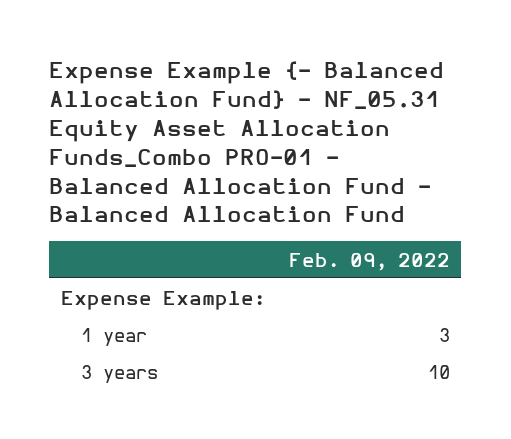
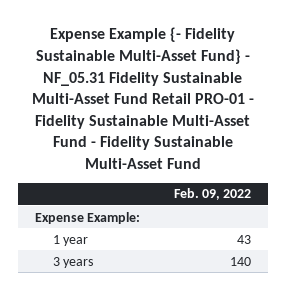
- Expense Example {- Balanced Allocation Fund} - NF_05.31 Equity Asset Allocation Funds_Combo PRO-01 - Balanced Allocation Fund - Balanced Allocation Fund
+ Expense Example {- Fidelity Sustainable Multi-Asset Fund} - NF_05.31 Fidelity Sustainable Multi-Asset Fund Retail PRO-01 - Fidelity Sustainable Multi-Asset Fund - Fidelity Sustainable Multi-Asset Fund
- 1 year | 3
- 3 years | 10
+ 1 year | 43
+ 3 years | 140

